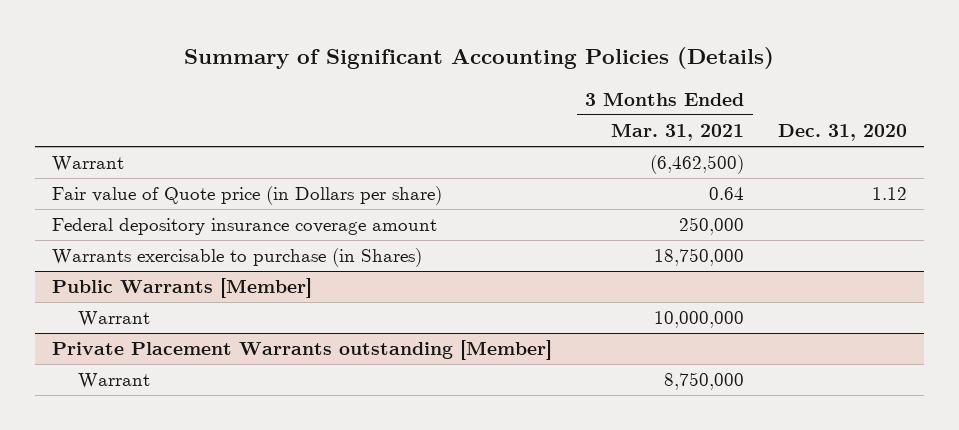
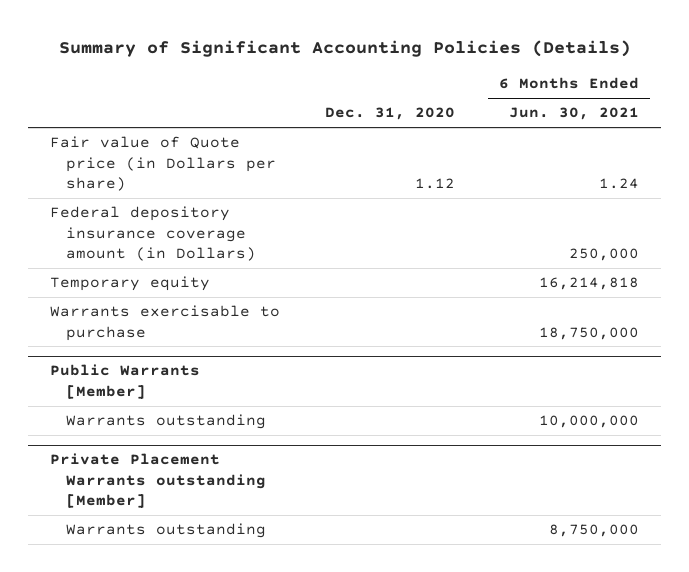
- | 3 Months Ended Mar. 31, 2021 | Dec. 31, 2020
+ | Dec. 31, 2020 | 6 Months Ended Jun. 30, 2021
- Warrant | (6,462,500) |
- Federal depository insurance coverage amount | 250,000 |
- Warrants exercisable to purchase (in Shares) | 18,750,000 |
+ Federal depository insurance coverage amount (in Dollars) | | 250,000
+ Temporary equity | | 16,214,818
+ Warrants exercisable to purchase | | 18,750,000
@ Public Warrants [Member]
- Warrant | 10,000,000 |
+ Warrants outstanding | | 10,000,000
@ Private Placement Warrants outstanding [Member]
- Warrant | 8,750,000 |
+ Warrants outstanding | | 8,750,000

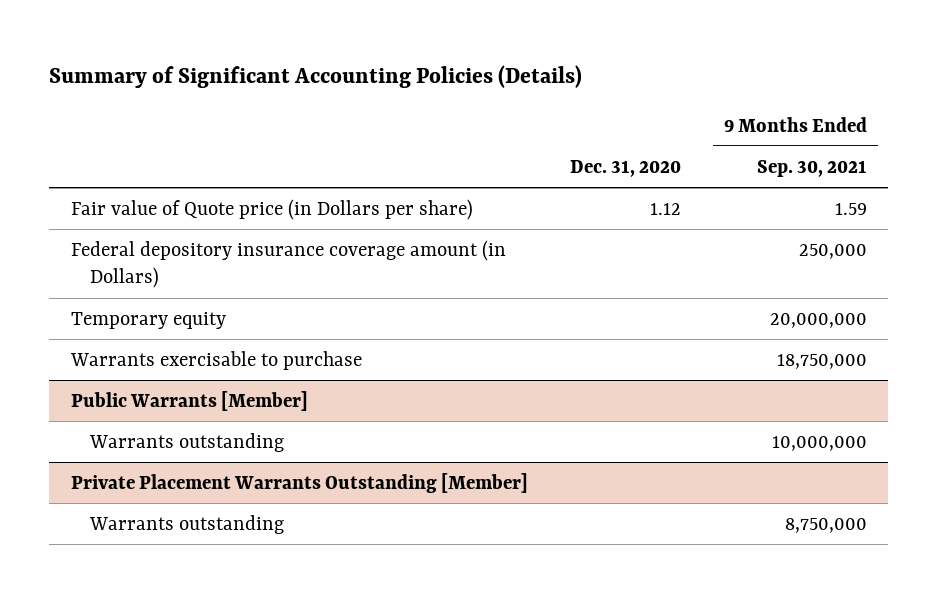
- | Dec. 31, 2020 | 6 Months Ended Jun. 30, 2021
+ | Dec. 31, 2020 | 9 Months Ended Sep. 30, 2021
- Private Placement Warrants outstanding [Member]
+ Private Placement Warrants Outstanding [Member]

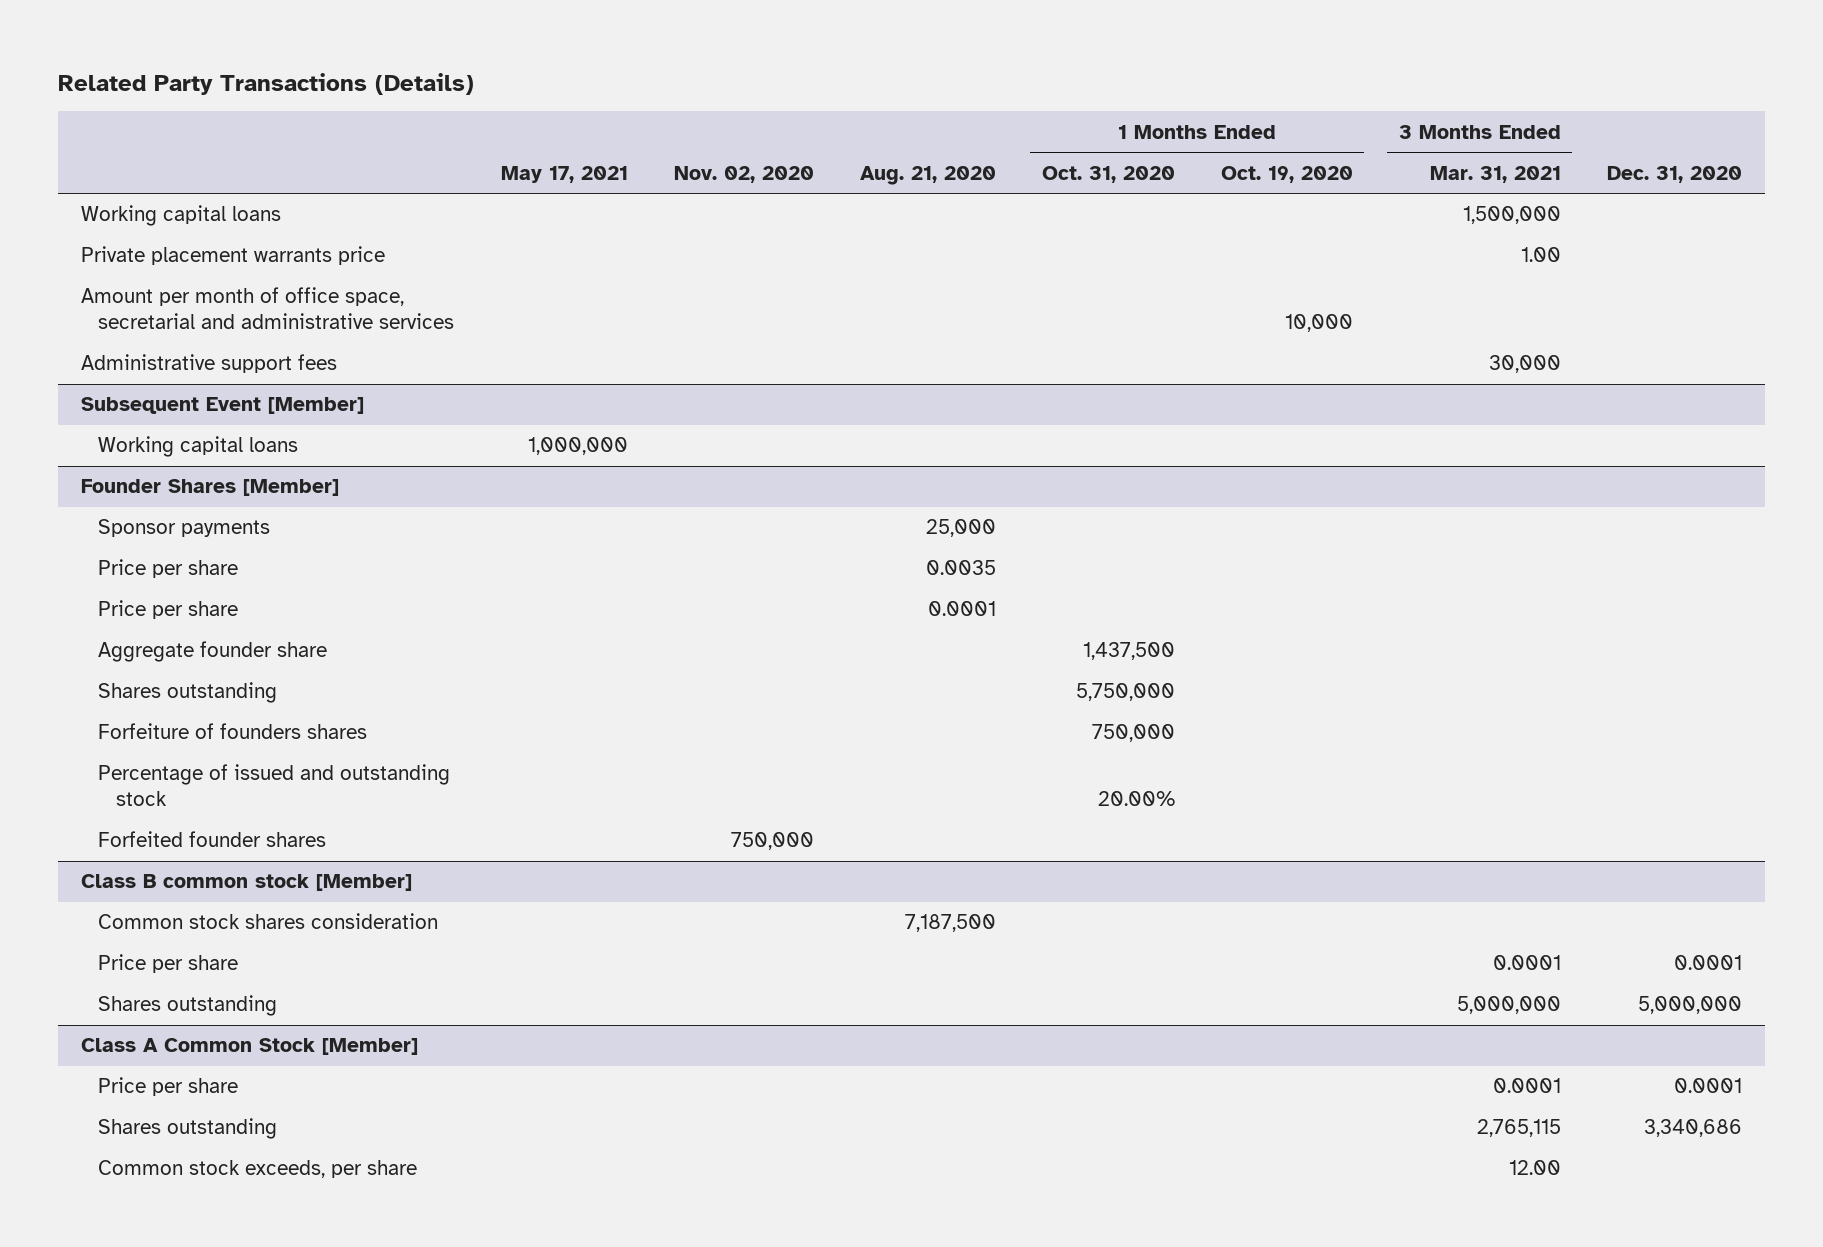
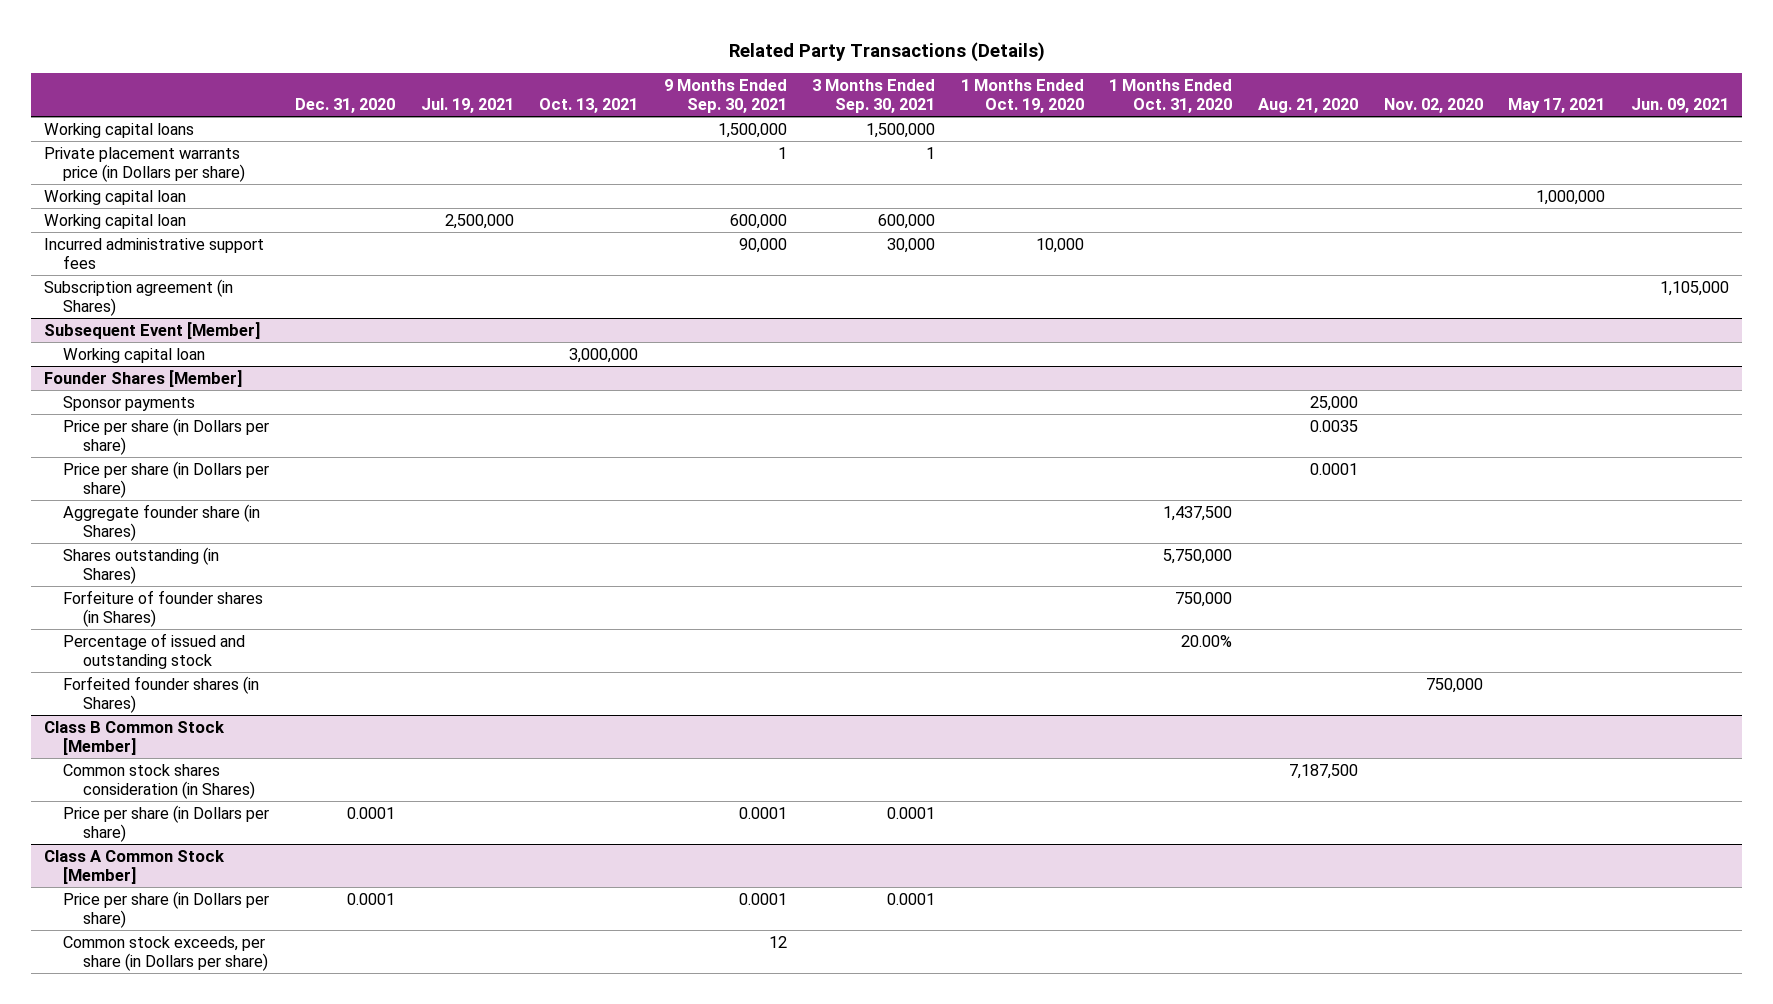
- | May 17, 2021 | Nov. 02, 2020 | Aug. 21, 2020 | 1 Months Ended Oct. 31, 2020 | 1 Months Ended Oct. 19, 2020 | 3 Months Ended Mar. 31, 2021 | Dec. 31, 2020
+ | Dec. 31, 2020 | Jul. 19, 2021 | Oct. 13, 2021 | 9 Months Ended Sep. 30, 2021 | 3 Months Ended Sep. 30, 2021 | 1 Months Ended Oct. 19, 2020 | 1 Months Ended Oct. 31, 2020 | Aug. 21, 2020 | Nov. 02, 2020 | May 17, 2021 | Jun. 09, 2021
- Private placement warrants price | | | | | | 1.00 |
- Amount per month of office space, secretarial and administrative services | | | | | 10,000 | |
- Administrative support fees | | | | | | 30,000 |
+ Private placement warrants price (in Dollars per share) | | | | 1 | 1 | | | | | |
+ Working capital loan | | | | | | | | | | 1,000,000 |
+ Working capital loan | | 2,500,000 | | 600,000 | 600,000 | | | | | |
+ Incurred administrative support fees | | | | 90,000 | 30,000 | 10,000 | | | | |
+ Subscription agreement (in Shares) | | | | | | | | | | | 1,105,000
@ Subsequent Event [Member]
- Working capital loans | 1,000,000 | | | | | |
+ Working capital loan | | | 3,000,000 | | | | | | | |
@ Founder Shares [Member]
- Price per share | | | 0.0035 | | | |
- Price per share | | | 0.0001 | | | |
- Aggregate founder share | | | | 1,437,500 | | |
- Shares outstanding | | | | 5,750,000 | | |
- Forfeiture of founders shares | | | | 750,000 | | |
+ Price per share (in Dollars per share) | | | | | | | | 0.0035 | | |
+ Price per share (in Dollars per share) | | | | | | | | 0.0001 | | |
+ Aggregate founder share (in Shares) | | | | | | | 1,437,500 | | | |
+ Shares outstanding (in Shares) | | | | | | | 5,750,000 | | | |
+ Forfeiture of founder shares (in Shares) | | | | | | | 750,000 | | | |
- Forfeited founder shares | | 750,000 | | | | |
- Class B common stock [Member]
- Common stock shares consideration | | | 7,187,500 | | | |
- Price per share | | | | | | 0.0001 | 0.0001
- Shares outstanding | | | | | | 5,000,000 | 5,000,000
@ Founder Shares [Member]
+ Forfeited founder shares (in Shares) | | | | | | | | | 750,000 | |
+ Class B Common Stock [Member]
+ Common stock shares consideration (in Shares) | | | | | | | | 7,187,500 | | |
+ Price per share (in Dollars per share) | 0.0001 | | | 0.0001 | 0.0001 | | | | | |
@ Class A Common Stock [Member]
- Price per share | | | | | | 0.0001 | 0.0001
- Shares outstanding | | | | | | 2,765,115 | 3,340,686
- Common stock exceeds, per share | | | | | | 12.00 |
+ Price per share (in Dollars per share) | 0.0001 | | | 0.0001 | 0.0001 | | | | | |
+ Common stock exceeds, per share (in Dollars per share) | | | | 12 | | | | | | |

